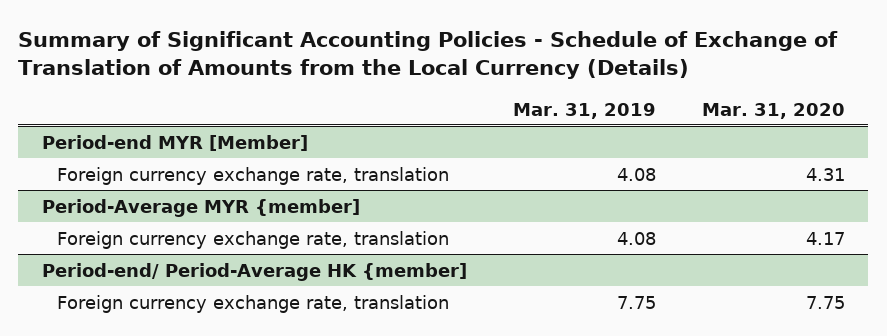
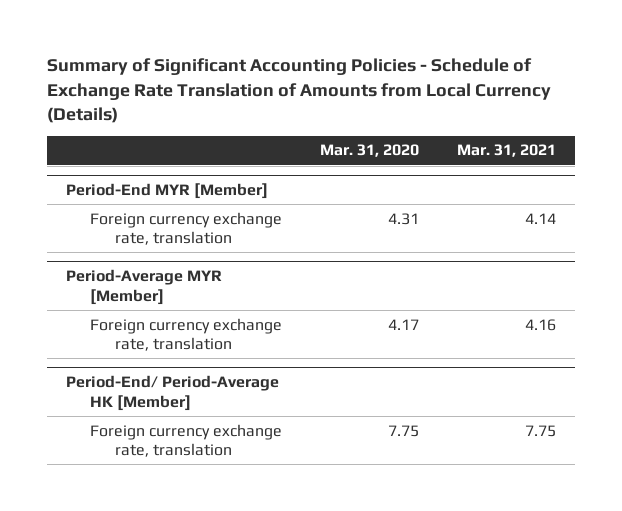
- Summary of Significant Accounting Policies - Schedule of Exchange of Translation of Amounts from the Local Currency (Details)
+ Summary of Significant Accounting Policies - Schedule of Exchange Rate Translation of Amounts from Local Currency (Details)
- | Mar. 31, 2019 | Mar. 31, 2020
+ | Mar. 31, 2020 | Mar. 31, 2021
- Period-end MYR [Member]
+ Period-End MYR [Member]
- Period-Average MYR {member]
+ Period-Average MYR [Member]
- Period-end/ Period-Average HK {member]
+ Period-End/ Period-Average HK [Member]

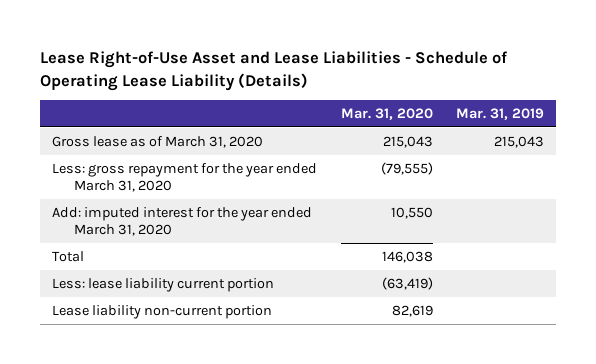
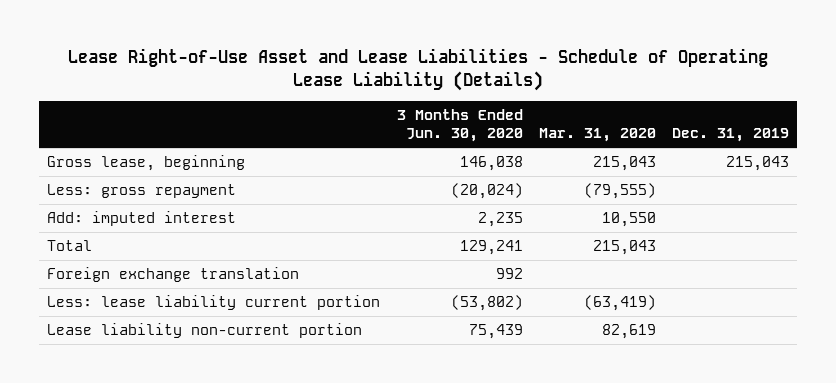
- | Mar. 31, 2020 | Mar. 31, 2019
+ | 3 Months Ended Jun. 30, 2020 | Mar. 31, 2020 | Dec. 31, 2019
- Gross lease as of March 31, 2020 | 215,043 | 215,043
- Less: gross repayment for the year ended March 31, 2020 | (79,555) |
- Add: imputed interest for the year ended March 31, 2020 | 10,550 |
- Total | 146,038 |
+ Gross lease, beginning | 146,038 | 215,043 | 215,043
+ Less: gross repayment | (20,024) | (79,555) |
+ Add: imputed interest | 2,235 | 10,550 |
+ Total | 129,241 | 215,043 |
+ Foreign exchange translation | 992 | |

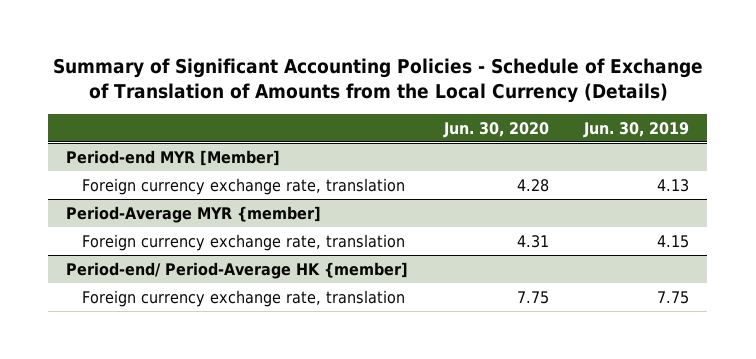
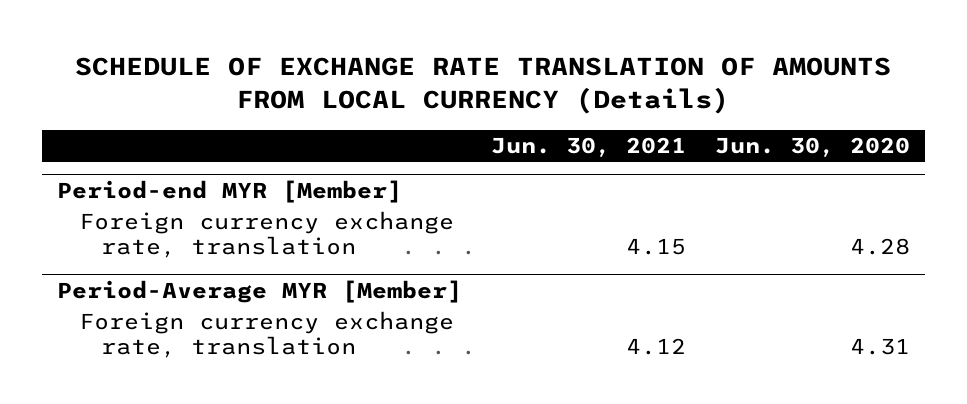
- Summary of Significant Accounting Policies - Schedule of Exchange of Translation of Amounts from the Local Currency (Details)
+ SCHEDULE OF EXCHANGE RATE TRANSLATION OF AMOUNTS FROM LOCAL CURRENCY (Details)
- | Jun. 30, 2020 | Jun. 30, 2019
+ | Jun. 30, 2021 | Jun. 30, 2020
- Period-Average MYR {member]
+ Period-Average MYR [Member]
- Period-end/ Period-Average HK {member]
- Foreign currency exchange rate, translation | 7.75 | 7.75

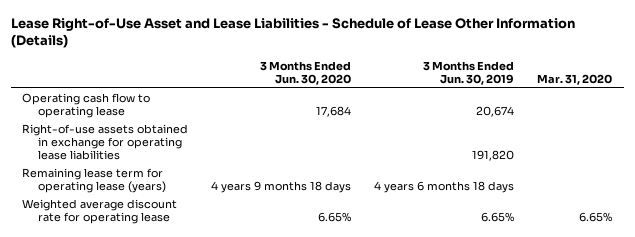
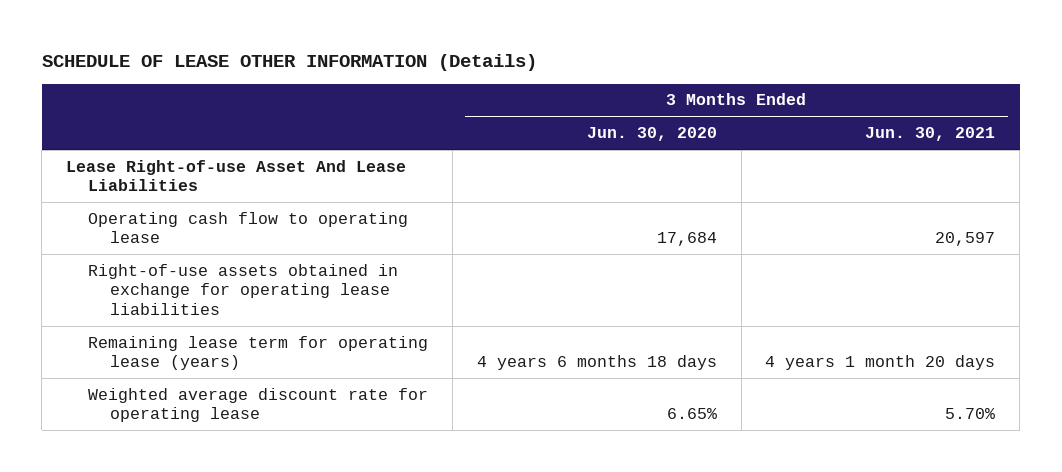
- Lease Right-of-Use Asset and Lease Liabilities - Schedule of Lease Other Information (Details)
+ SCHEDULE OF LEASE OTHER INFORMATION (Details)
- | 3 Months Ended Jun. 30, 2020 | 3 Months Ended Jun. 30, 2019 | Mar. 31, 2020
+ | 3 Months Ended Jun. 30, 2020 | 3 Months Ended Jun. 30, 2021
+ Lease Right-of-use Asset And Lease Liabilities
- Remaining lease term for operating lease (years) | 4 years 9 months 18 days | 4 years 6 months 18 days |
+ Remaining lease term for operating lease (years) | 4 years 6 months 18 days | 4 years 1 month 20 days

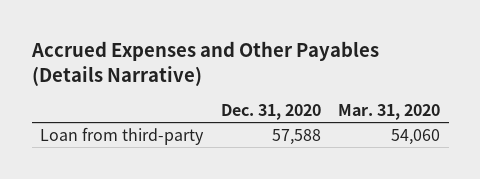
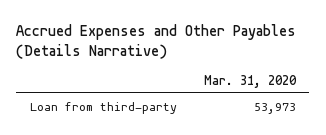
- | Dec. 31, 2020 | Mar. 31, 2020
+ | Mar. 31, 2020
- Loan from third-party | 57,588 | 54,060
+ Loan from third-party | 53,973

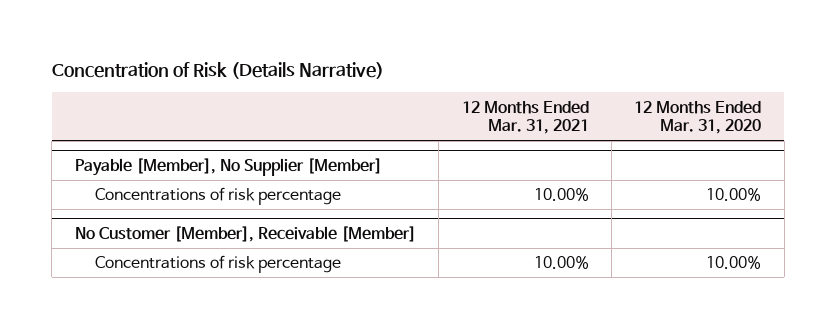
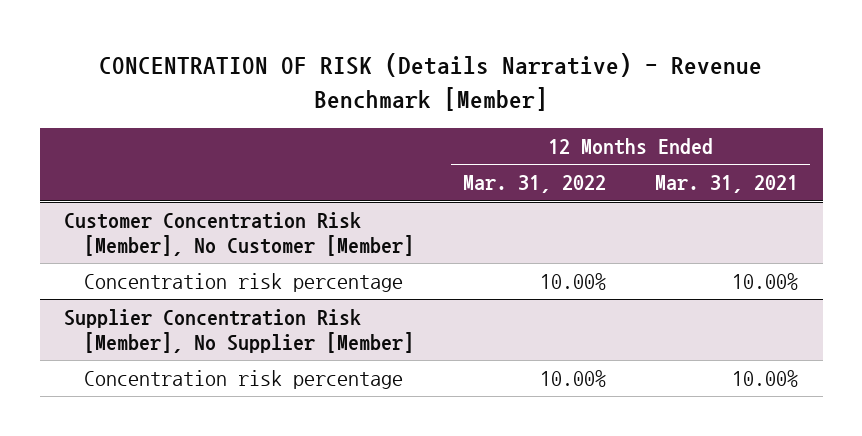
- Concentration of Risk (Details Narrative)
+ CONCENTRATION OF RISK (Details Narrative) - Revenue Benchmark [Member]
- | 12 Months Ended Mar. 31, 2021 | 12 Months Ended Mar. 31, 2020
+ | 12 Months Ended Mar. 31, 2022 | 12 Months Ended Mar. 31, 2021
- Payable [Member], No Supplier [Member]
- Concentrations of risk percentage | 10.00% | 10.00%
- No Customer [Member], Receivable [Member]
- Concentrations of risk percentage | 10.00% | 10.00%
+ Customer Concentration Risk [Member], No Customer [Member]
+ Concentration risk percentage | 10.00% | 10.00%
+ Supplier Concentration Risk [Member], No Supplier [Member]
+ Concentration risk percentage | 10.00% | 10.00%

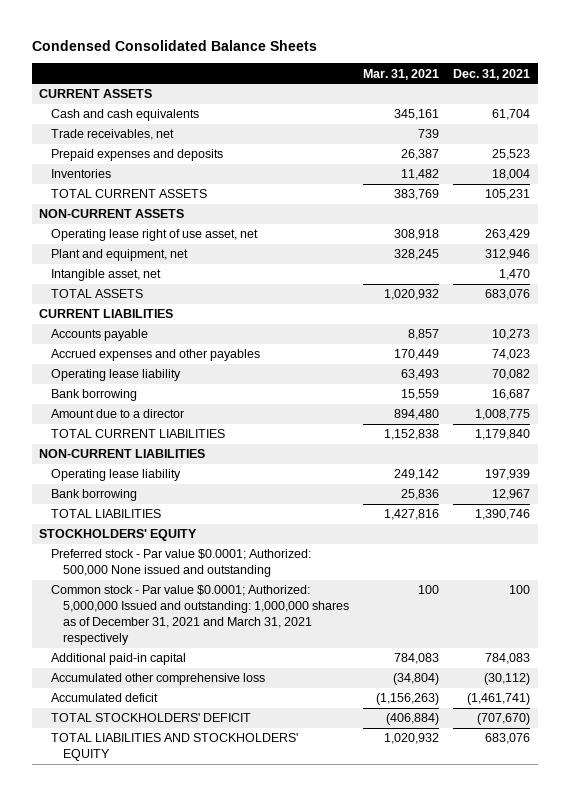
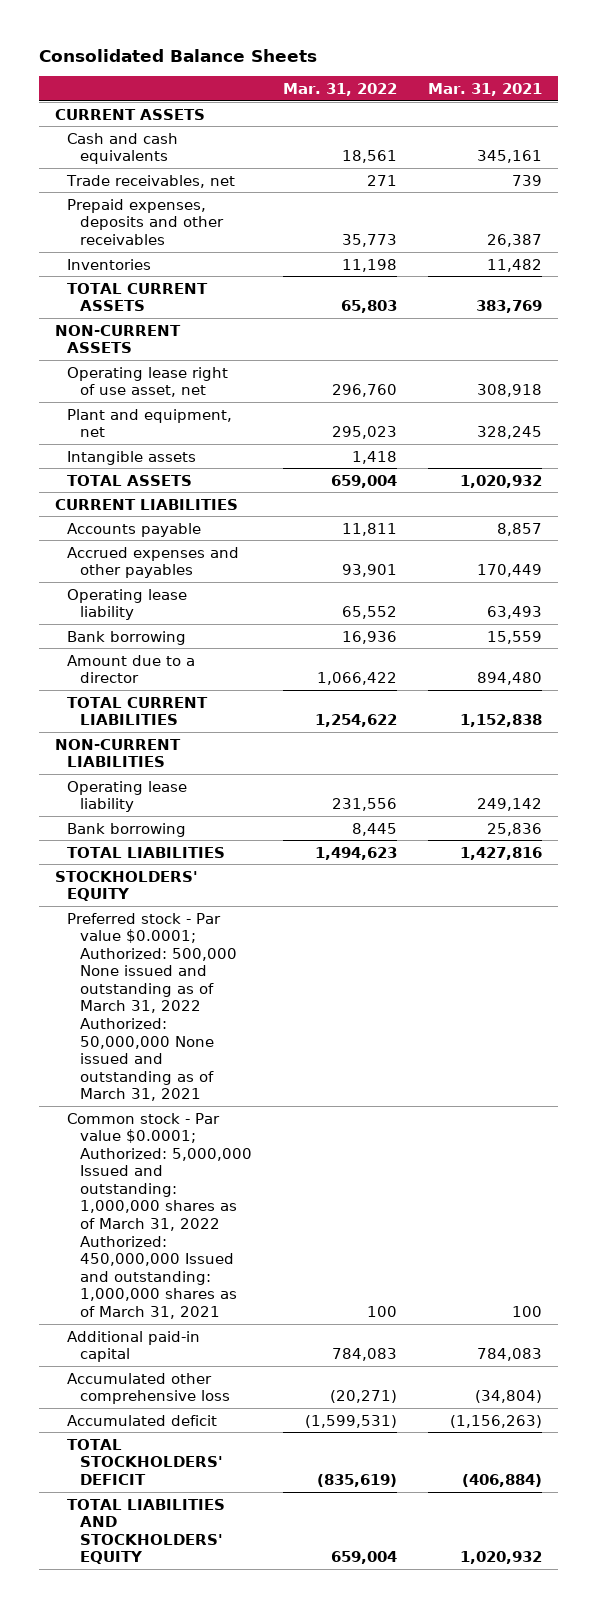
- Condensed Consolidated Balance Sheets
+ Consolidated Balance Sheets
- | Mar. 31, 2021 | Dec. 31, 2021
+ | Mar. 31, 2022 | Mar. 31, 2021
- Prepaid expenses and deposits | 26,387 | 25,523
+ Prepaid expenses, deposits and other receivables | 35,773 | 26,387
- Intangible asset, net | | 1,470
+ Intangible assets | 1,418 |
- Preferred stock - Par value $0.0001; Authorized: 500,000 None issued and outstanding
- Common stock - Par value $0.0001; Authorized: 5,000,000 Issued and outstanding: 1,000,000 shares as of December 31, 2021 and March 31, 2021 respectively | 100 | 100
+ Preferred stock - Par value $0.0001; Authorized: 500,000 None issued and outstanding as of March 31, 2022 Authorized: 50,000,000 None issued and outstanding as of March 31, 2021
+ Common stock - Par value $0.0001; Authorized: 5,000,000 Issued and outstanding: 1,000,000 shares as of March 31, 2022 Authorized: 450,000,000 Issued and outstanding: 1,000,000 shares as of March 31, 2021 | 100 | 100

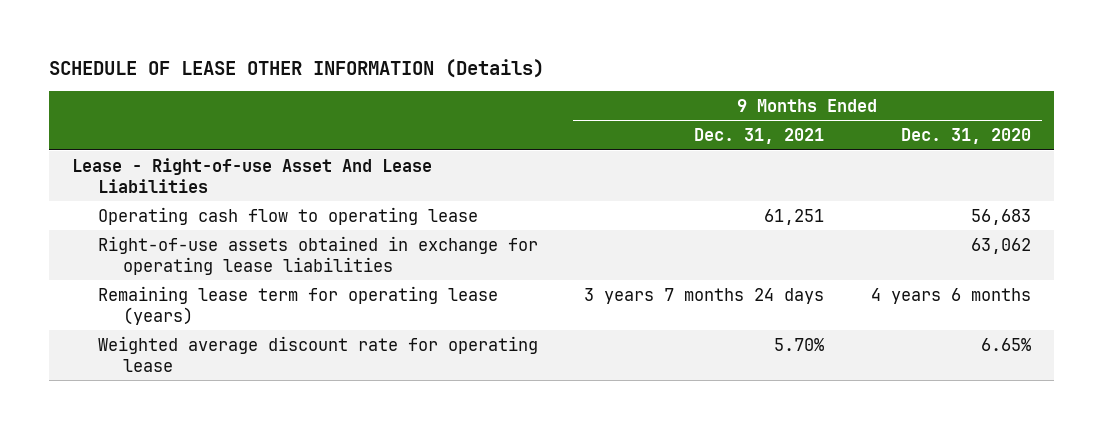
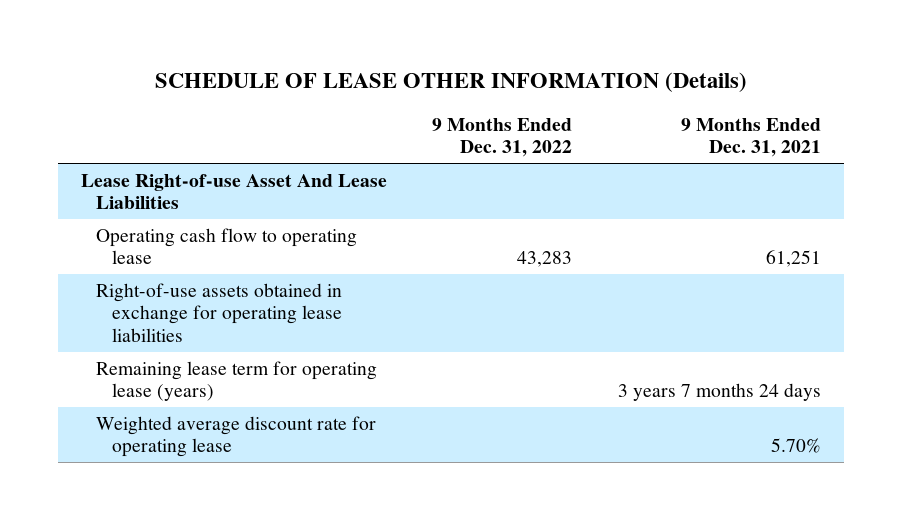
- | 9 Months Ended Dec. 31, 2021 | 9 Months Ended Dec. 31, 2020
+ | 9 Months Ended Dec. 31, 2022 | 9 Months Ended Dec. 31, 2021
- Lease - Right-of-use Asset And Lease Liabilities
+ Lease Right-of-use Asset And Lease Liabilities

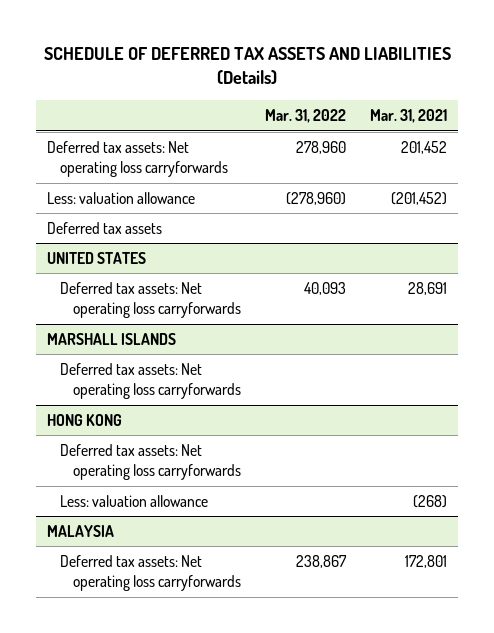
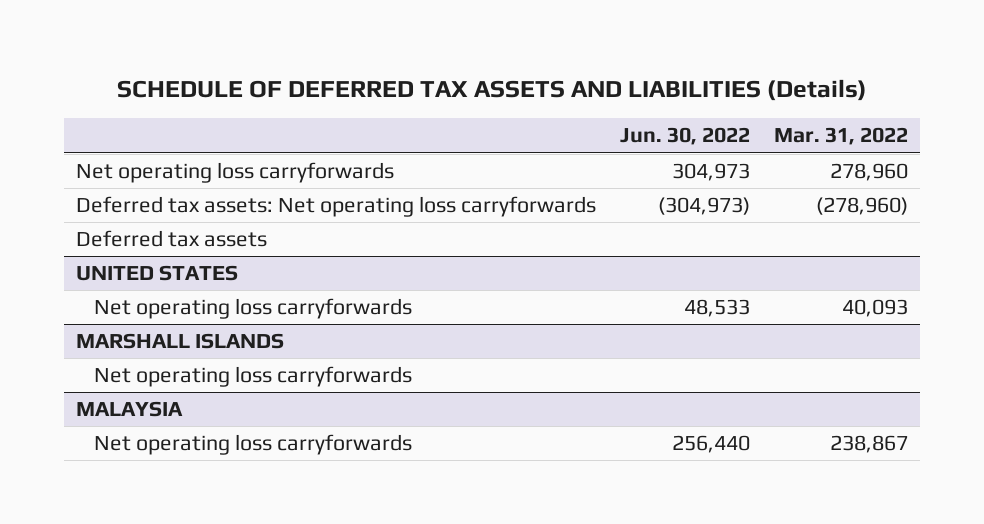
- | Mar. 31, 2022 | Mar. 31, 2021
+ | Jun. 30, 2022 | Mar. 31, 2022
- Deferred tax assets: Net operating loss carryforwards | 278,960 | 201,452
- Less: valuation allowance | (278,960) | (201,452)
+ Net operating loss carryforwards | 304,973 | 278,960
+ Deferred tax assets: Net operating loss carryforwards | (304,973) | (278,960)
@ UNITED STATES
- Deferred tax assets: Net operating loss carryforwards | 40,093 | 28,691
+ Net operating loss carryforwards | 48,533 | 40,093
@ MARSHALL ISLANDS
- Deferred tax assets: Net operating loss carryforwards
- HONG KONG
- Deferred tax assets: Net operating loss carryforwards
- Less: valuation allowance | | (268)
@ MARSHALL ISLANDS
+ Net operating loss carryforwards
@ MALAYSIA
- Deferred tax assets: Net operating loss carryforwards | 238,867 | 172,801
+ Net operating loss carryforwards | 256,440 | 238,867

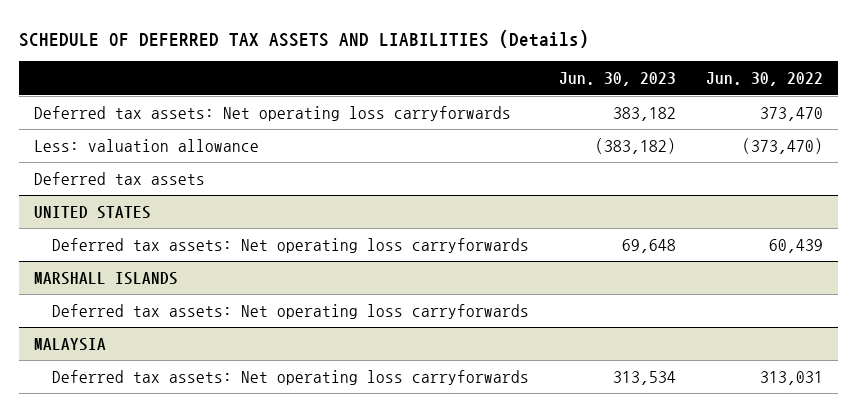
- | Jun. 30, 2022 | Mar. 31, 2022
+ | Jun. 30, 2023 | Jun. 30, 2022
- Net operating loss carryforwards | 304,973 | 278,960
- Deferred tax assets: Net operating loss carryforwards | (304,973) | (278,960)
+ Deferred tax assets: Net operating loss carryforwards | 383,182 | 373,470
+ Less: valuation allowance | (383,182) | (373,470)
@ UNITED STATES
- Net operating loss carryforwards | 48,533 | 40,093
+ Deferred tax assets: Net operating loss carryforwards | 69,648 | 60,439
@ MARSHALL ISLANDS
- Net operating loss carryforwards
+ Deferred tax assets: Net operating loss carryforwards
@ MALAYSIA
- Net operating loss carryforwards | 256,440 | 238,867
+ Deferred tax assets: Net operating loss carryforwards | 313,534 | 313,031

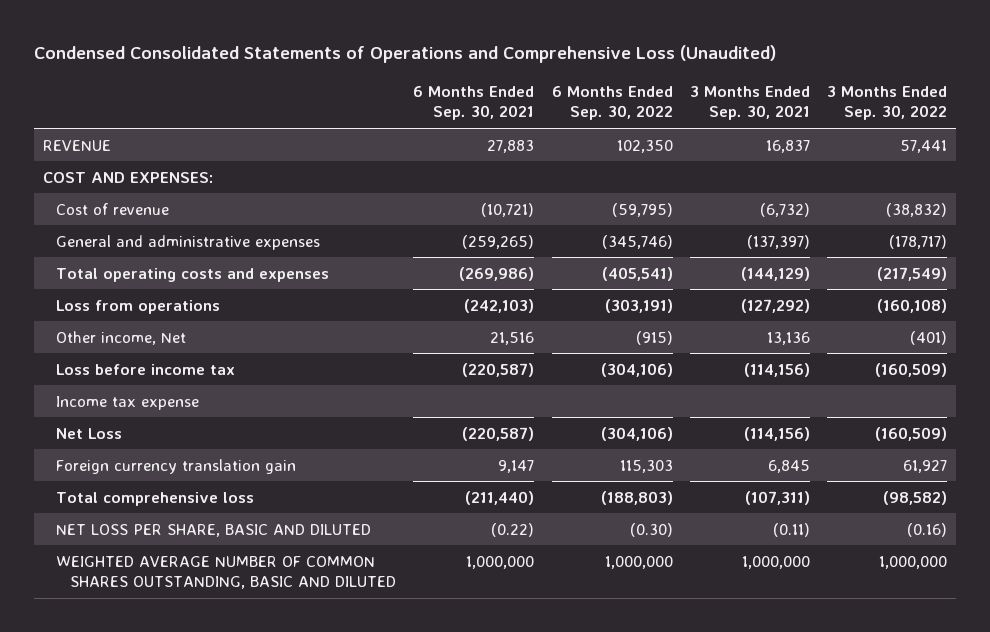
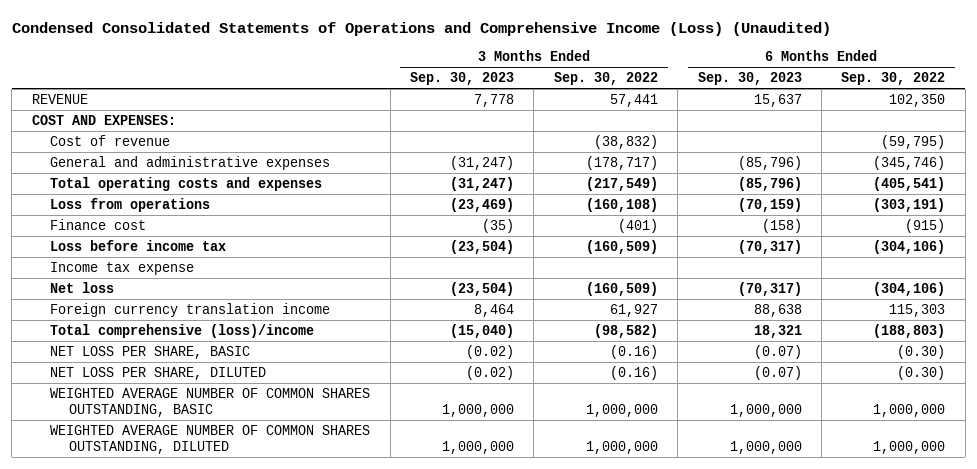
- Condensed Consolidated Statements of Operations and Comprehensive Loss (Unaudited)
+ Condensed Consolidated Statements of Operations and Comprehensive Income (Loss) (Unaudited)
- | 6 Months Ended Sep. 30, 2021 | 6 Months Ended Sep. 30, 2022 | 3 Months Ended Sep. 30, 2021 | 3 Months Ended Sep. 30, 2022
+ | 3 Months Ended Sep. 30, 2023 | 3 Months Ended Sep. 30, 2022 | 6 Months Ended Sep. 30, 2023 | 6 Months Ended Sep. 30, 2022
- Other income, Net | 21,516 | (915) | 13,136 | (401)
+ Finance cost | (35) | (401) | (158) | (915)
- Net Loss | (220,587) | (304,106) | (114,156) | (160,509)
- Foreign currency translation gain | 9,147 | 115,303 | 6,845 | 61,927
- Total comprehensive loss | (211,440) | (188,803) | (107,311) | (98,582)
- NET LOSS PER SHARE, BASIC AND DILUTED | (0.22) | (0.30) | (0.11) | (0.16)
- WEIGHTED AVERAGE NUMBER OF COMMON SHARES OUTSTANDING, BASIC AND DILUTED | 1,000,000 | 1,000,000 | 1,000,000 | 1,000,000
+ Net loss | (23,504) | (160,509) | (70,317) | (304,106)
+ Foreign currency translation income | 8,464 | 61,927 | 88,638 | 115,303
+ Total comprehensive (loss)/income | (15,040) | (98,582) | 18,321 | (188,803)
+ NET LOSS PER SHARE, BASIC | (0.02) | (0.16) | (0.07) | (0.30)
+ NET LOSS PER SHARE, DILUTED | (0.02) | (0.16) | (0.07) | (0.30)
+ WEIGHTED AVERAGE NUMBER OF COMMON SHARES OUTSTANDING, BASIC | 1,000,000 | 1,000,000 | 1,000,000 | 1,000,000
+ WEIGHTED AVERAGE NUMBER OF COMMON SHARES OUTSTANDING, DILUTED | 1,000,000 | 1,000,000 | 1,000,000 | 1,000,000

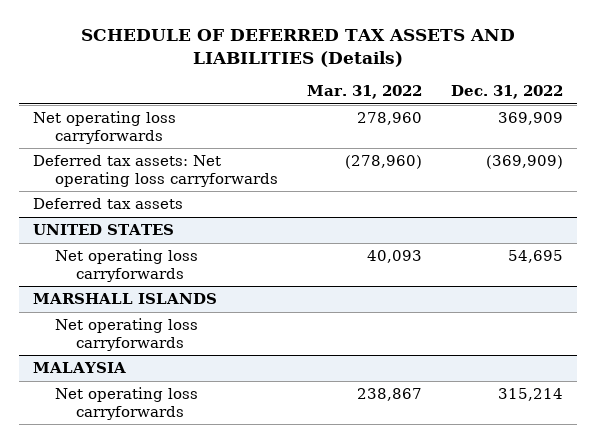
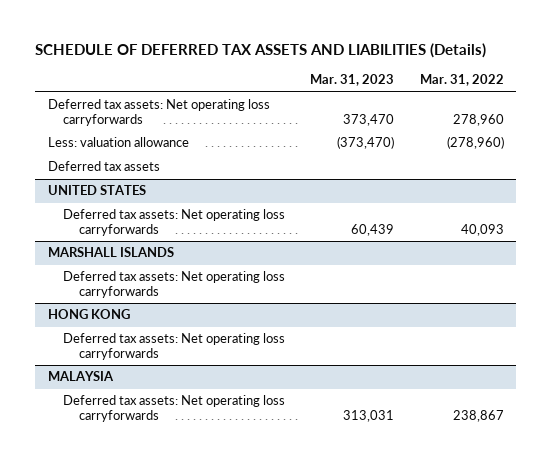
- | Mar. 31, 2022 | Dec. 31, 2022
+ | Mar. 31, 2023 | Mar. 31, 2022
- Net operating loss carryforwards | 278,960 | 369,909
- Deferred tax assets: Net operating loss carryforwards | (278,960) | (369,909)
+ Deferred tax assets: Net operating loss carryforwards | 373,470 | 278,960
+ Less: valuation allowance | (373,470) | (278,960)
@ UNITED STATES
- Net operating loss carryforwards | 40,093 | 54,695
+ Deferred tax assets: Net operating loss carryforwards | 60,439 | 40,093
@ MARSHALL ISLANDS
- Net operating loss carryforwards
+ Deferred tax assets: Net operating loss carryforwards
+ HONG KONG
+ Deferred tax assets: Net operating loss carryforwards
@ MALAYSIA
- Net operating loss carryforwards | 238,867 | 315,214
+ Deferred tax assets: Net operating loss carryforwards | 313,031 | 238,867

